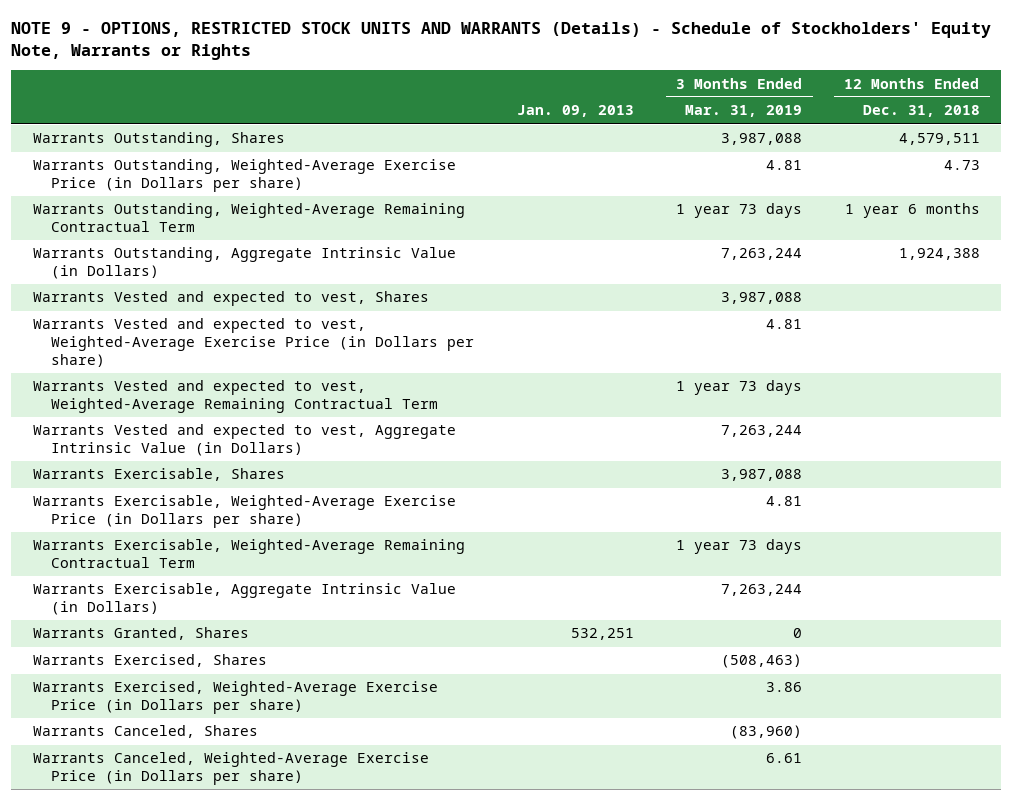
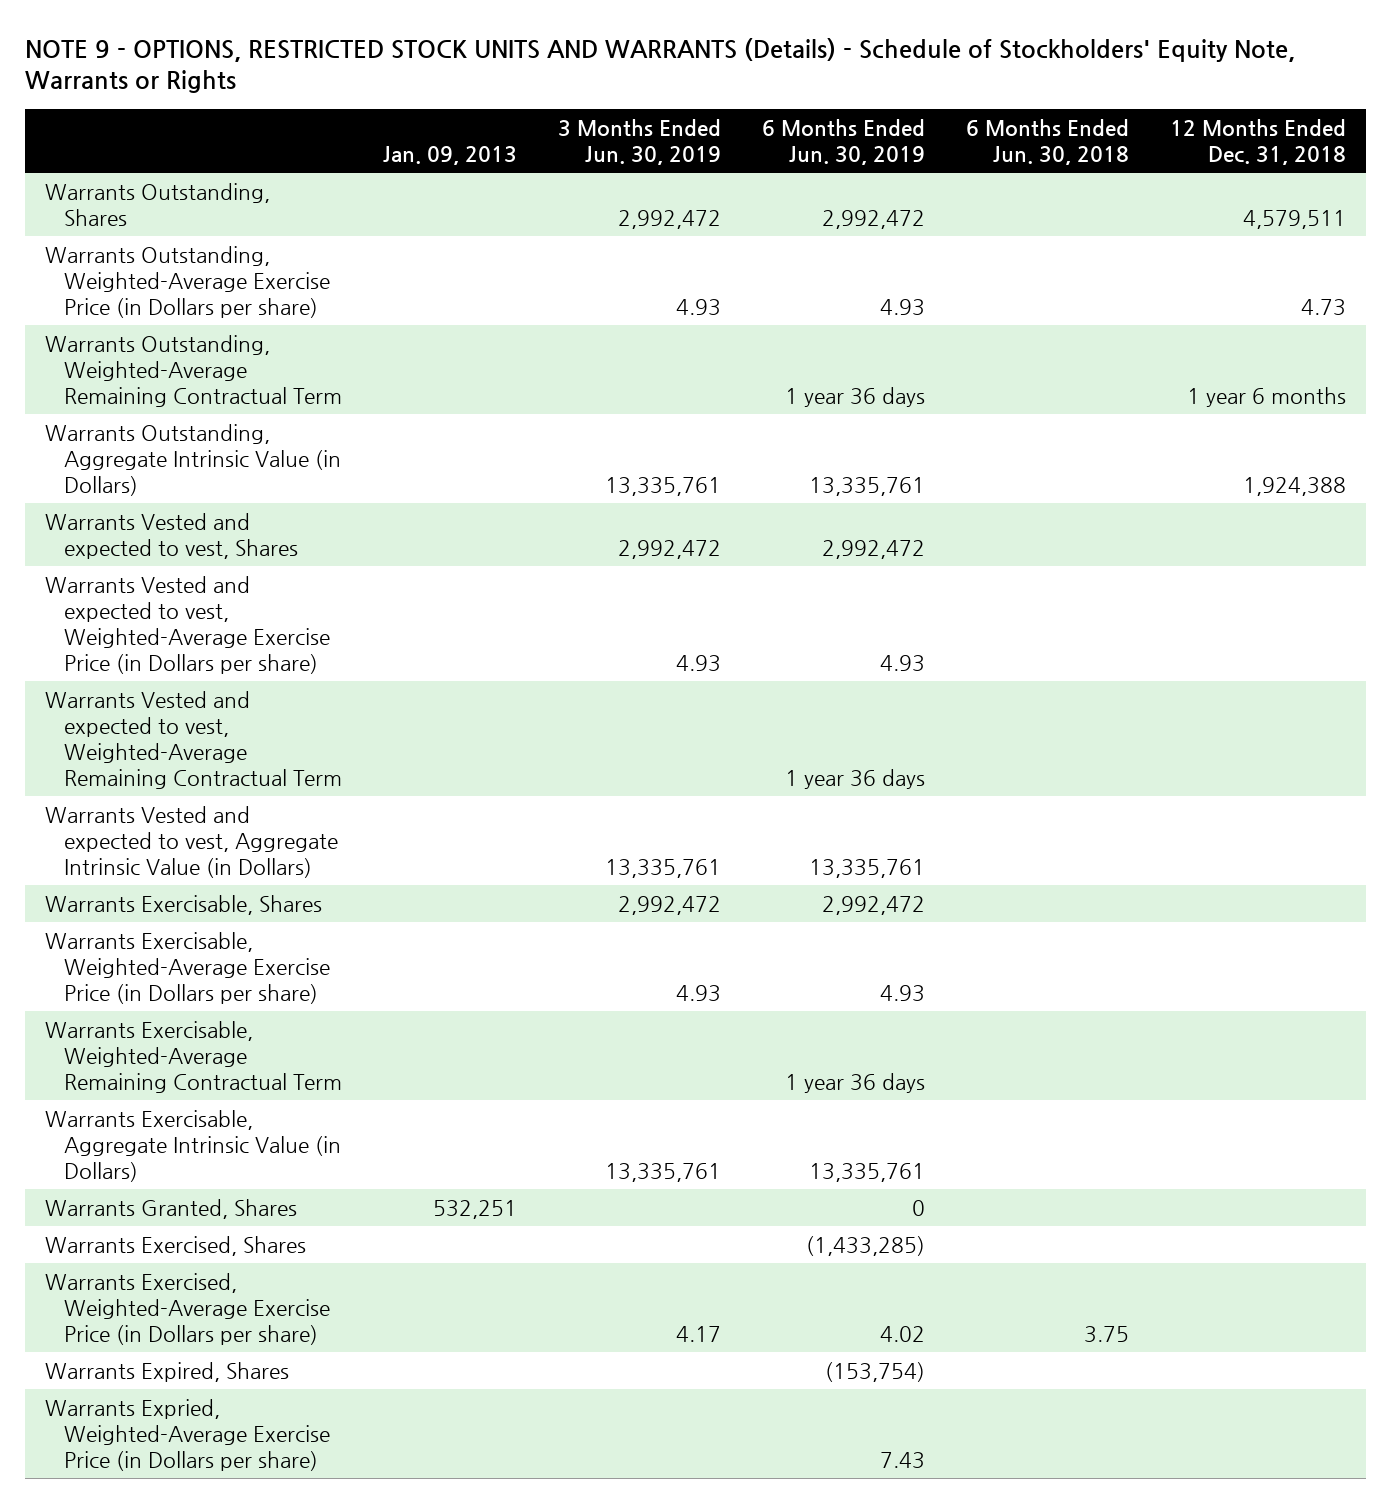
- | Jan. 09, 2013 | 3 Months Ended Mar. 31, 2019 | 12 Months Ended Dec. 31, 2018
+ | Jan. 09, 2013 | 3 Months Ended Jun. 30, 2019 | 6 Months Ended Jun. 30, 2019 | 6 Months Ended Jun. 30, 2018 | 12 Months Ended Dec. 31, 2018
- Warrants Canceled, Shares | | (83,960) |
- Warrants Canceled, Weighted-Average Exercise Price (in Dollars per share) | | 6.61 |
+ Warrants Expired, Shares | | | (153,754) | |
+ Warrants Expried, Weighted-Average Exercise Price (in Dollars per share) | | | 7.43 | |

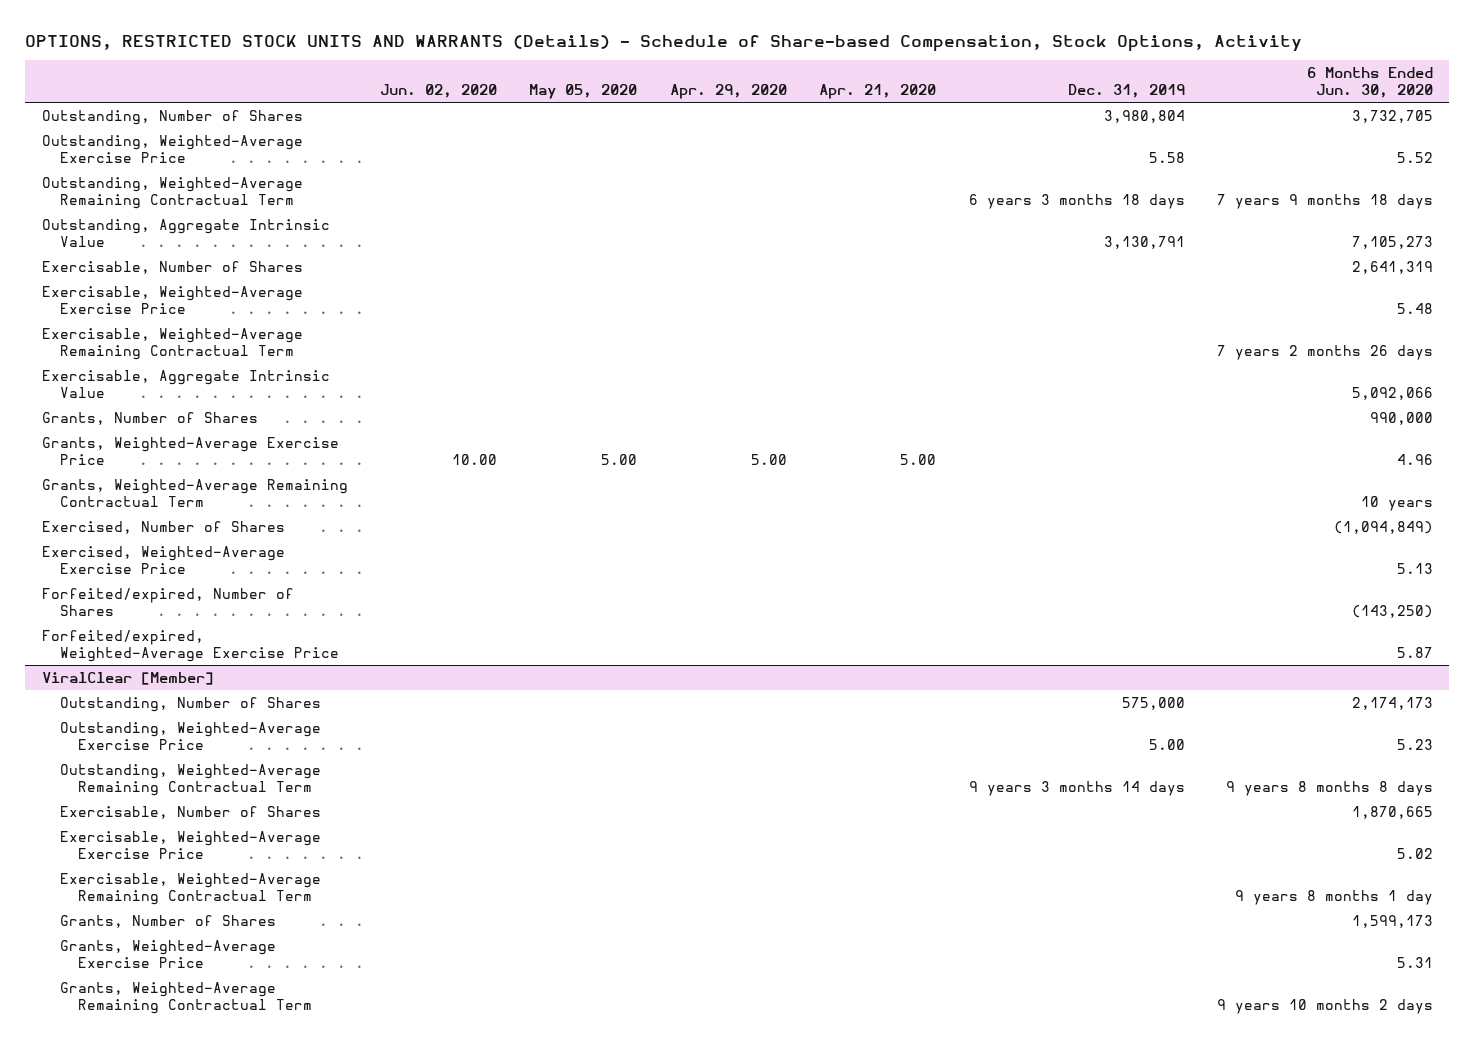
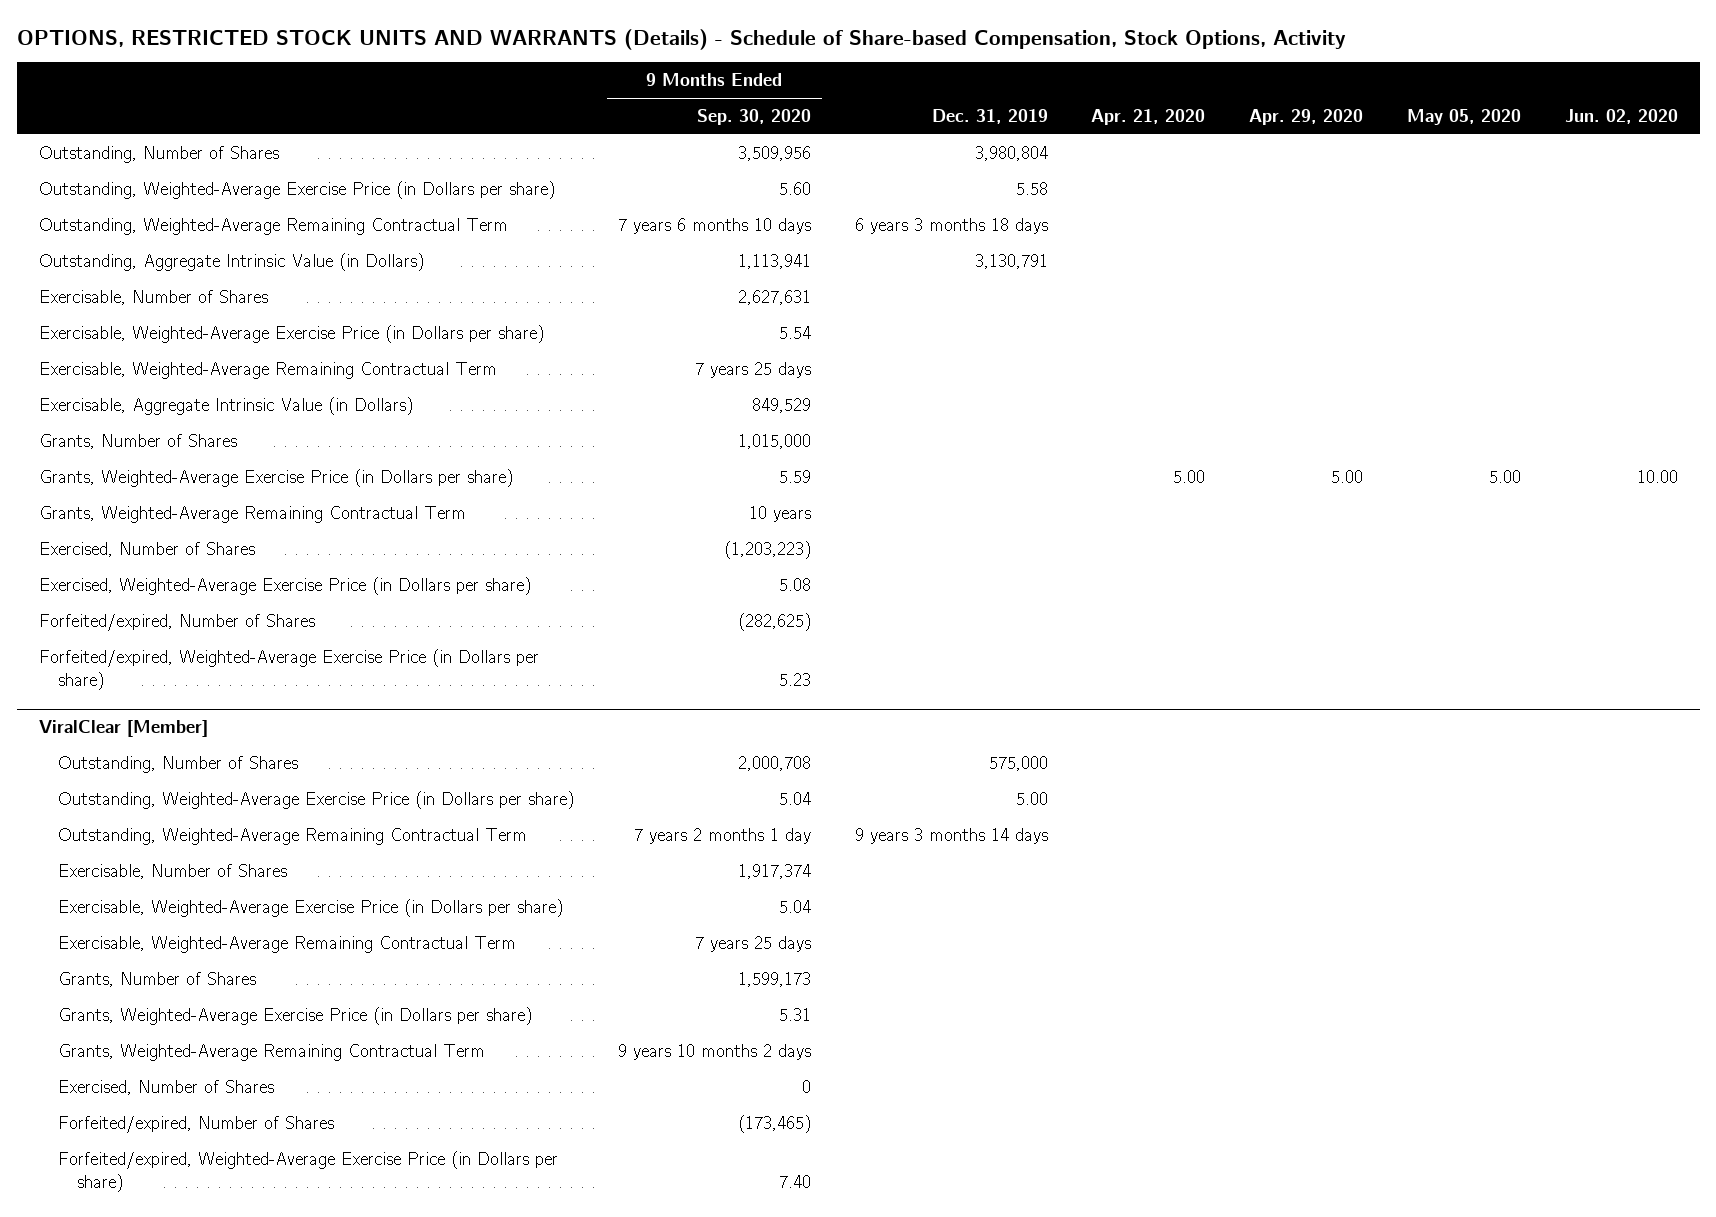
- | Jun. 02, 2020 | May 05, 2020 | Apr. 29, 2020 | Apr. 21, 2020 | Dec. 31, 2019 | 6 Months Ended Jun. 30, 2020
+ | 9 Months Ended Sep. 30, 2020 | Dec. 31, 2019 | Apr. 21, 2020 | Apr. 29, 2020 | May 05, 2020 | Jun. 02, 2020
- Outstanding, Weighted-Average Exercise Price | | | | | 5.58 | 5.52
+ Outstanding, Weighted-Average Exercise Price (in Dollars per share) | 5.60 | 5.58 | | | |
- Outstanding, Aggregate Intrinsic Value | | | | | 3,130,791 | 7,105,273
+ Outstanding, Aggregate Intrinsic Value (in Dollars) | 1,113,941 | 3,130,791 | | | |
- Exercisable, Weighted-Average Exercise Price | | | | | | 5.48
+ Exercisable, Weighted-Average Exercise Price (in Dollars per share) | 5.54 | | | | |
- Exercisable, Aggregate Intrinsic Value | | | | | | 5,092,066
+ Exercisable, Aggregate Intrinsic Value (in Dollars) | 849,529 | | | | |
- Grants, Weighted-Average Exercise Price | 10.00 | 5.00 | 5.00 | 5.00 | | 4.96
+ Grants, Weighted-Average Exercise Price (in Dollars per share) | 5.59 | | 5.00 | 5.00 | 5.00 | 10.00
- Exercised, Weighted-Average Exercise Price | | | | | | 5.13
+ Exercised, Weighted-Average Exercise Price (in Dollars per share) | 5.08 | | | | |
- Forfeited/expired, Weighted-Average Exercise Price | | | | | | 5.87
+ Forfeited/expired, Weighted-Average Exercise Price (in Dollars per share) | 5.23 | | | | |
@ ViralClear [Member]
- Outstanding, Weighted-Average Exercise Price | | | | | 5.00 | 5.23
+ Outstanding, Weighted-Average Exercise Price (in Dollars per share) | 5.04 | 5.00 | | | |
- Exercisable, Weighted-Average Exercise Price | | | | | | 5.02
+ Exercisable, Weighted-Average Exercise Price (in Dollars per share) | 5.04 | | | | |
- Grants, Weighted-Average Exercise Price | | | | | | 5.31
+ Grants, Weighted-Average Exercise Price (in Dollars per share) | 5.31 | | | | |
+ Exercised, Number of Shares | 0 | | | | |
+ Forfeited/expired, Number of Shares | (173,465) | | | | |
+ Forfeited/expired, Weighted-Average Exercise Price (in Dollars per share) | 7.40 | | | | |

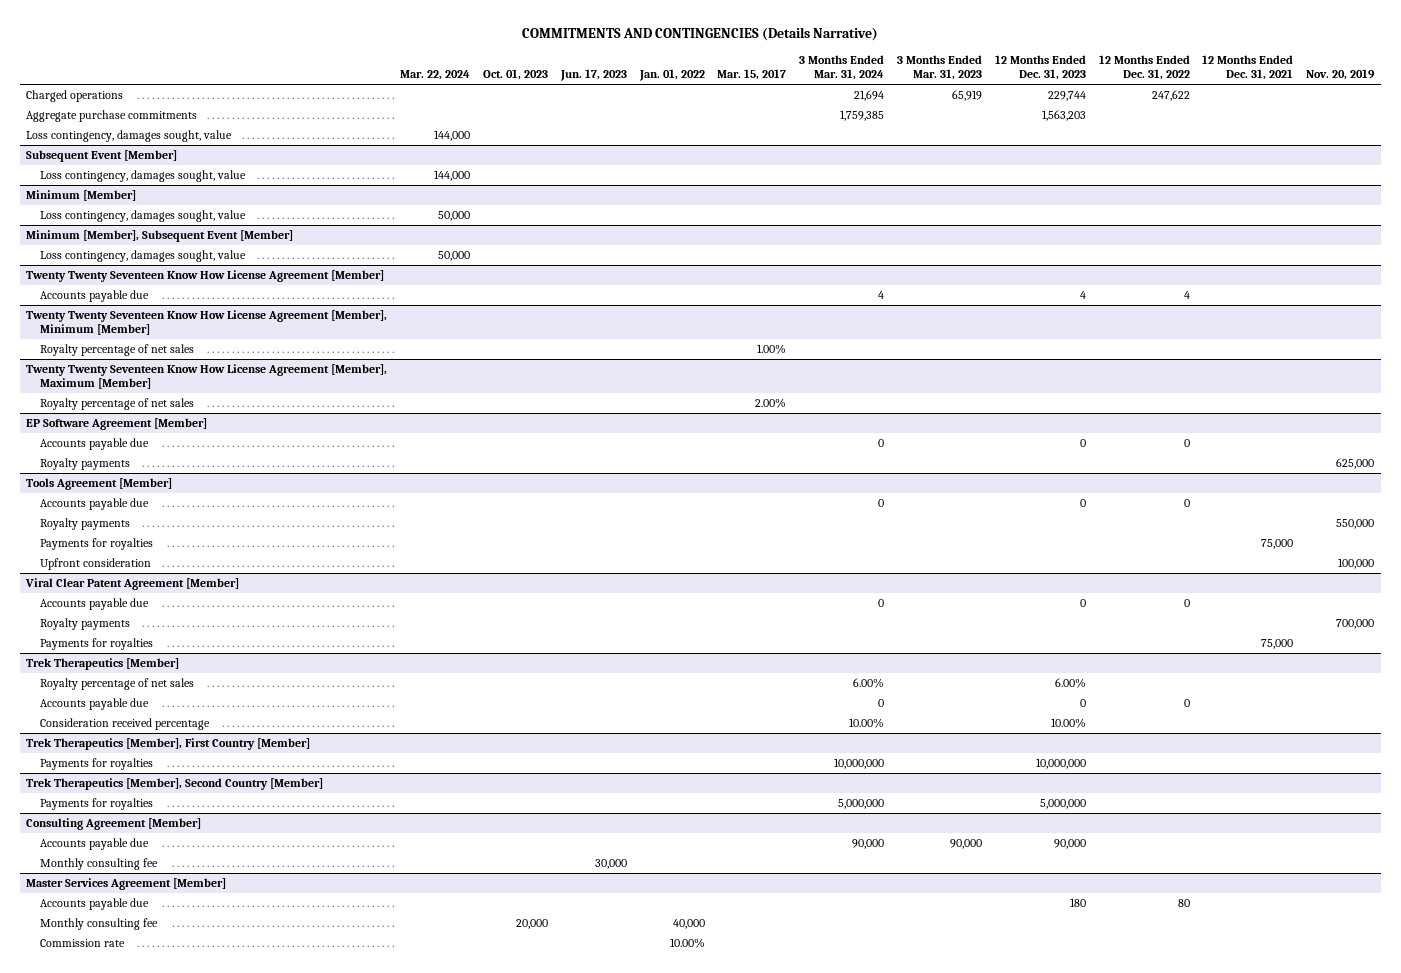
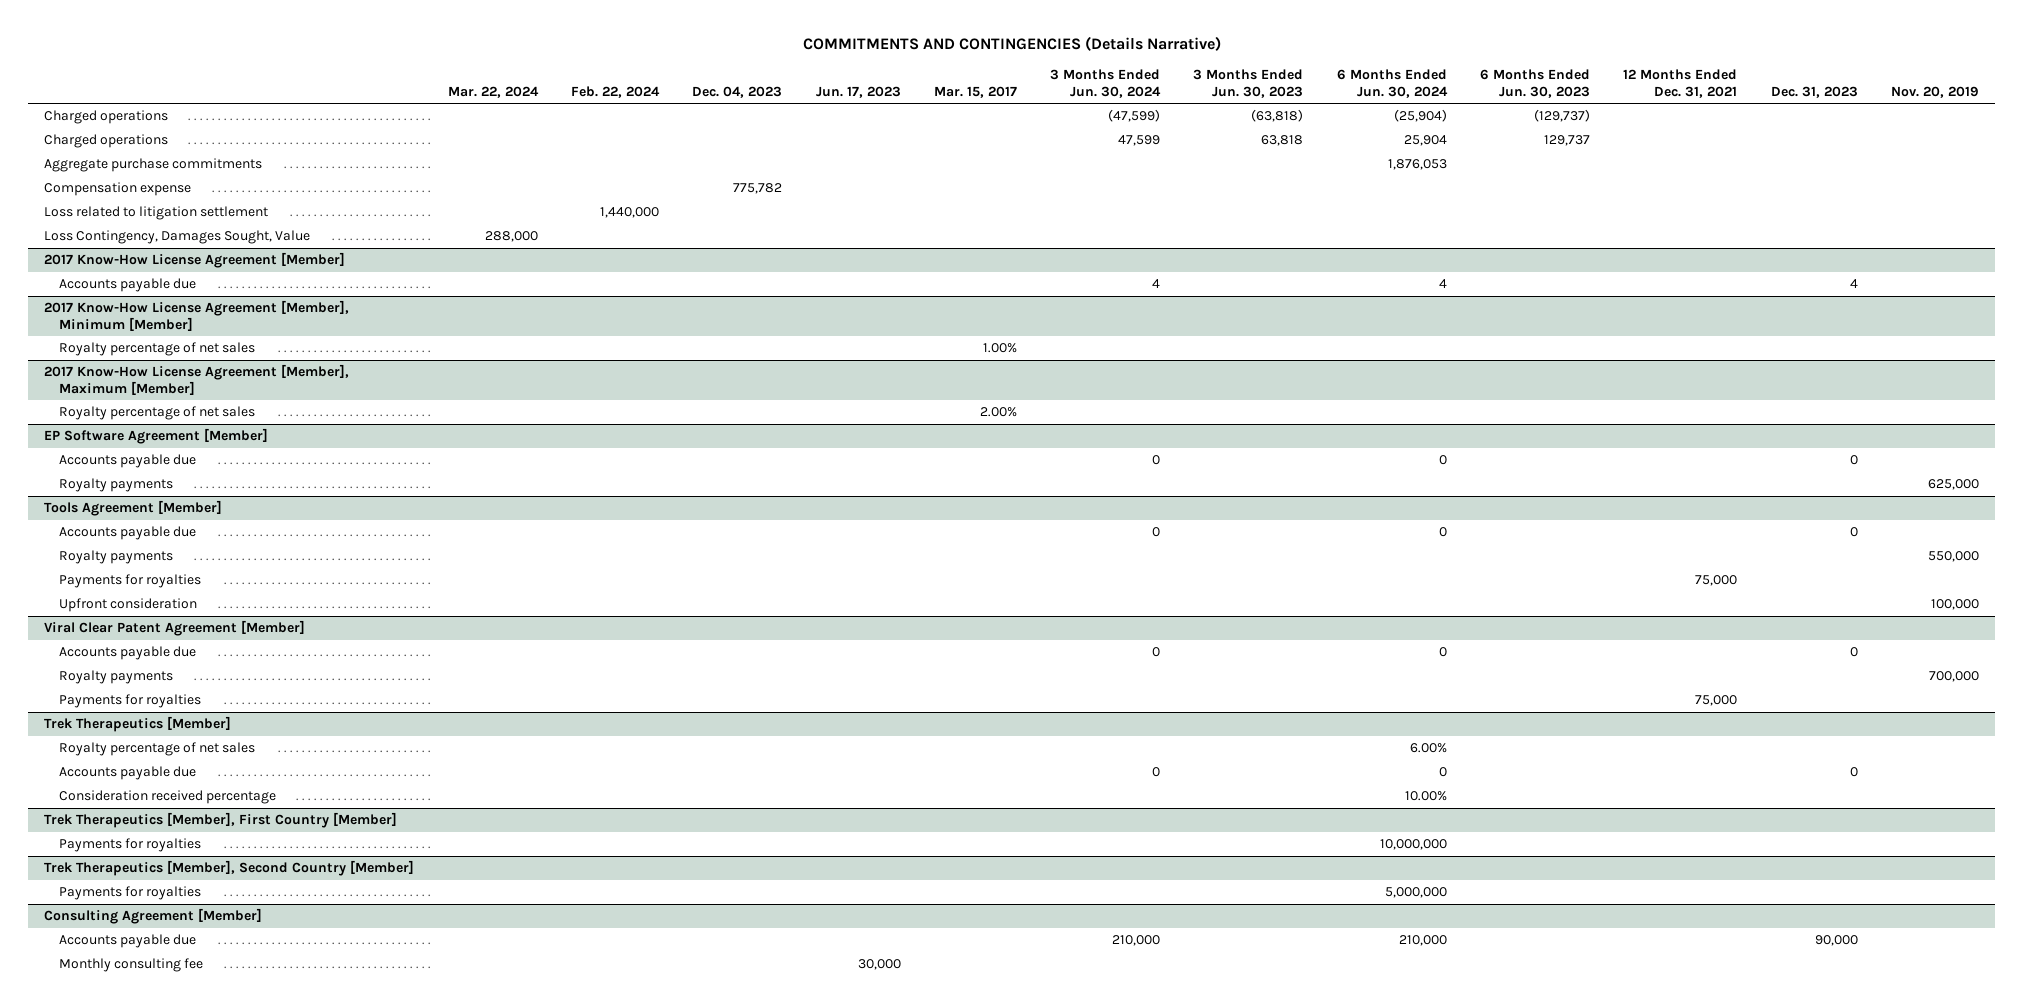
- | Mar. 22, 2024 | Oct. 01, 2023 | Jun. 17, 2023 | Jan. 01, 2022 | Mar. 15, 2017 | 3 Months Ended Mar. 31, 2024 | 3 Months Ended Mar. 31, 2023 | 12 Months Ended Dec. 31, 2023 | 12 Months Ended Dec. 31, 2022 | 12 Months Ended Dec. 31, 2021 | Nov. 20, 2019
+ | Mar. 22, 2024 | Feb. 22, 2024 | Dec. 04, 2023 | Jun. 17, 2023 | Mar. 15, 2017 | 3 Months Ended Jun. 30, 2024 | 3 Months Ended Jun. 30, 2023 | 6 Months Ended Jun. 30, 2024 | 6 Months Ended Jun. 30, 2023 | 12 Months Ended Dec. 31, 2021 | Dec. 31, 2023 | Nov. 20, 2019
+ Charged operations | | | | | | 47,599 | 63,818 | 25,904 | 129,737 | | |
- Loss contingency, damages sought, value | 144,000 | | | | | | | | | |
- Subsequent Event [Member]
- Loss contingency, damages sought, value | 144,000 | | | | | | | | | |
- Minimum [Member]
- Loss contingency, damages sought, value | 50,000 | | | | | | | | | |
- Minimum [Member], Subsequent Event [Member]
- Loss contingency, damages sought, value | 50,000 | | | | | | | | | |
- Twenty Twenty Seventeen Know How License Agreement [Member]
+ Compensation expense | | | 775,782 | | | | | | | | |
+ Loss related to litigation settlement | | 1,440,000 | | | | | | | | | |
+ Loss Contingency, Damages Sought, Value | 288,000 | | | | | | | | | | |
+ 2017 Know-How License Agreement [Member]
- Twenty Twenty Seventeen Know How License Agreement [Member], Minimum [Member]
+ 2017 Know-How License Agreement [Member], Minimum [Member]
- Twenty Twenty Seventeen Know How License Agreement [Member], Maximum [Member]
+ 2017 Know-How License Agreement [Member], Maximum [Member]
- Master Services Agreement [Member]
- Accounts payable due | | | | | | | | 180 | 80 | |
- Monthly consulting fee | | 20,000 | | 40,000 | | | | | | |
- Commission rate | | | | 10.00% | | | | | | |

